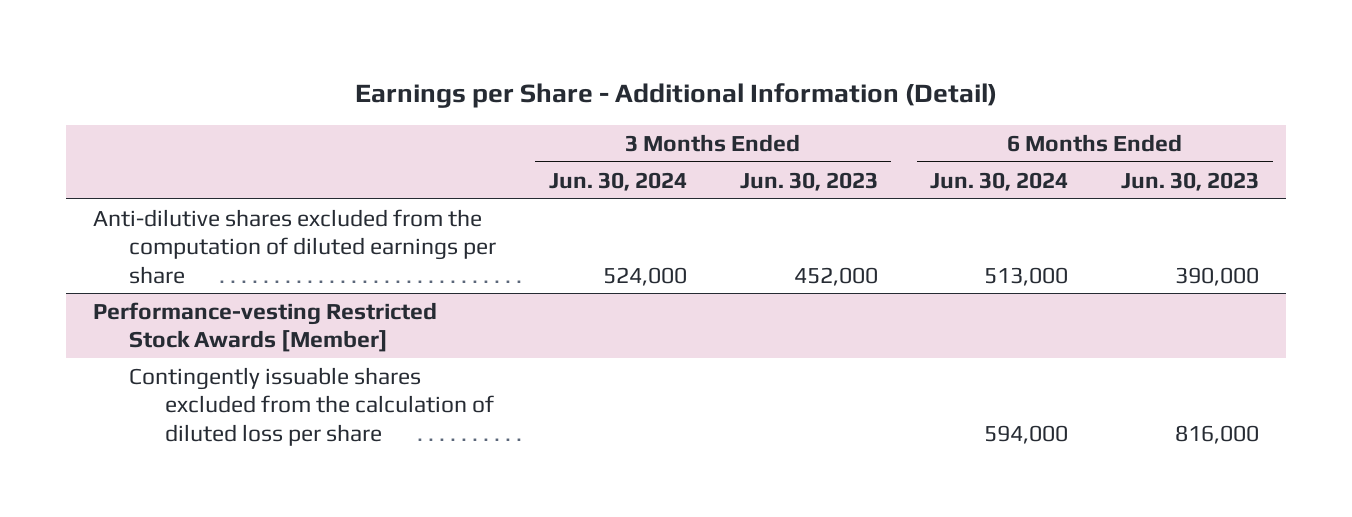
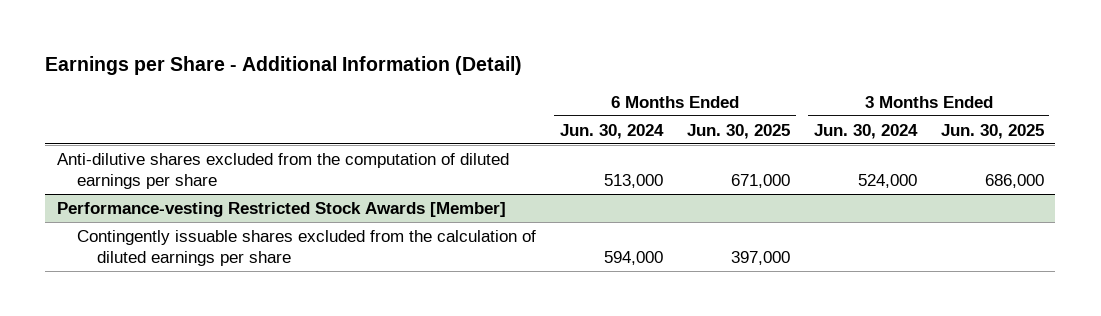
- | 3 Months Ended Jun. 30, 2024 | 3 Months Ended Jun. 30, 2023 | 6 Months Ended Jun. 30, 2024 | 6 Months Ended Jun. 30, 2023
+ | 6 Months Ended Jun. 30, 2024 | 6 Months Ended Jun. 30, 2025 | 3 Months Ended Jun. 30, 2024 | 3 Months Ended Jun. 30, 2025
@ Performance-vesting Restricted Stock Awards [Member]
- Contingently issuable shares excluded from the calculation of diluted loss per share | | | 594,000 | 816,000
+ Contingently issuable shares excluded from the calculation of diluted earnings per share | 594,000 | 397,000 | |

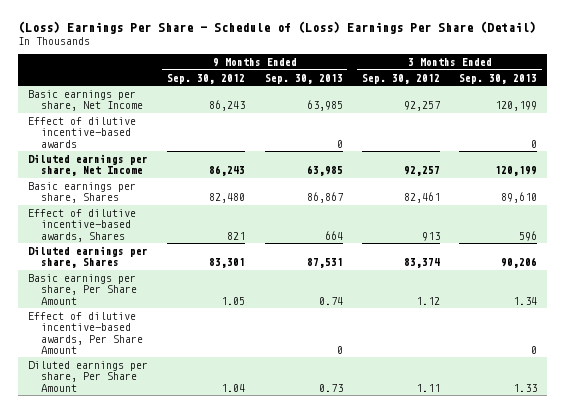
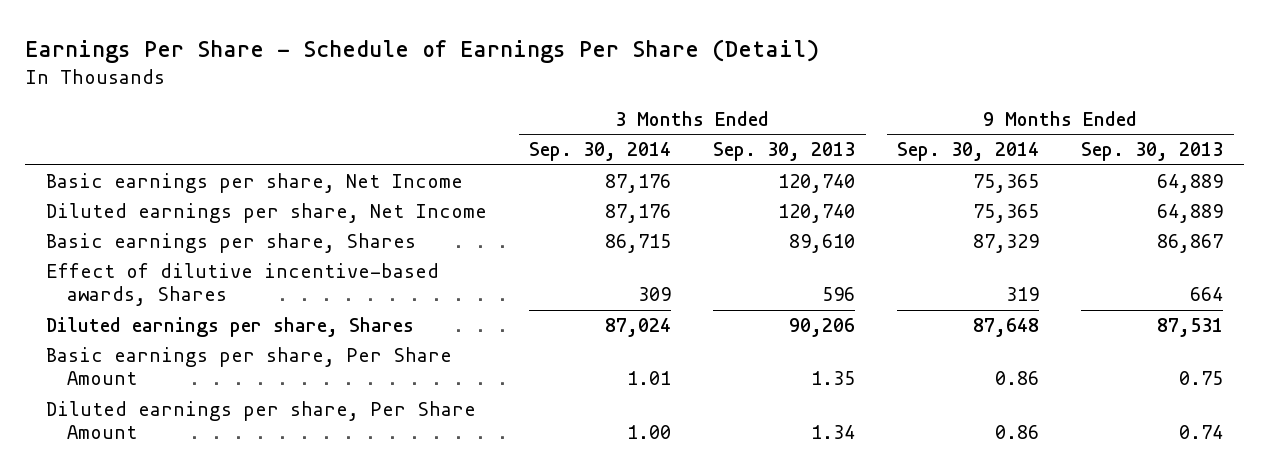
- (Loss) Earnings Per Share - Schedule of (Loss) Earnings Per Share (Detail)
+ Earnings Per Share - Schedule of Earnings Per Share (Detail)
- | 9 Months Ended Sep. 30, 2012 | 9 Months Ended Sep. 30, 2013 | 3 Months Ended Sep. 30, 2012 | 3 Months Ended Sep. 30, 2013
+ | 3 Months Ended Sep. 30, 2014 | 3 Months Ended Sep. 30, 2013 | 9 Months Ended Sep. 30, 2014 | 9 Months Ended Sep. 30, 2013
- Basic earnings per share, Net Income | 86,243 | 63,985 | 92,257 | 120,199
- Effect of dilutive incentive-based awards | | 0 | | 0
- Diluted earnings per share, Net Income | 86,243 | 63,985 | 92,257 | 120,199
+ Basic earnings per share, Net Income | 87,176 | 120,740 | 75,365 | 64,889
+ Diluted earnings per share, Net Income | 87,176 | 120,740 | 75,365 | 64,889
- Basic earnings per share, Per Share Amount | 1.05 | 0.74 | 1.12 | 1.34
- Effect of dilutive incentive-based awards, Per Share Amount | | 0 | | 0
- Diluted earnings per share, Per Share Amount | 1.04 | 0.73 | 1.11 | 1.33
+ Basic earnings per share, Per Share Amount | 1.01 | 1.35 | 0.86 | 0.75
+ Diluted earnings per share, Per Share Amount | 1.00 | 1.34 | 0.86 | 0.74

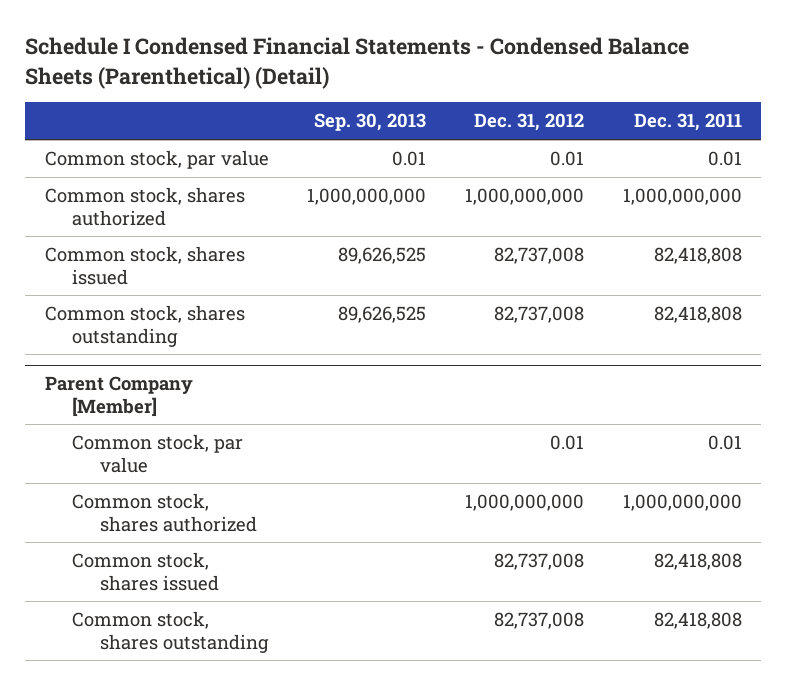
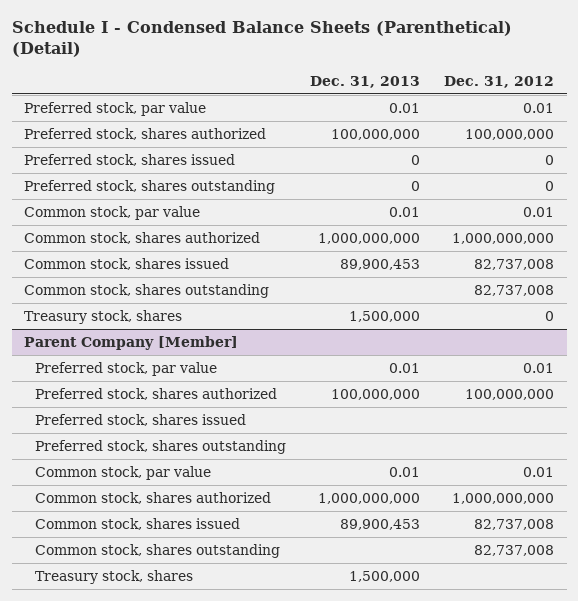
- Schedule I Condensed Financial Statements - Condensed Balance Sheets (Parenthetical) (Detail)
+ Schedule I - Condensed Balance Sheets (Parenthetical) (Detail)
- | Sep. 30, 2013 | Dec. 31, 2012 | Dec. 31, 2011
+ | Dec. 31, 2013 | Dec. 31, 2012
+ Preferred stock, par value | 0.01 | 0.01
+ Preferred stock, shares authorized | 100,000,000 | 100,000,000
+ Preferred stock, shares issued | 0 | 0
+ Preferred stock, shares outstanding | 0 | 0
+ Treasury stock, shares | 1,500,000 | 0
@ Parent Company [Member]
+ Preferred stock, par value | 0.01 | 0.01
+ Preferred stock, shares authorized | 100,000,000 | 100,000,000
+ Preferred stock, shares issued
+ Preferred stock, shares outstanding
+ Treasury stock, shares | 1,500,000 |

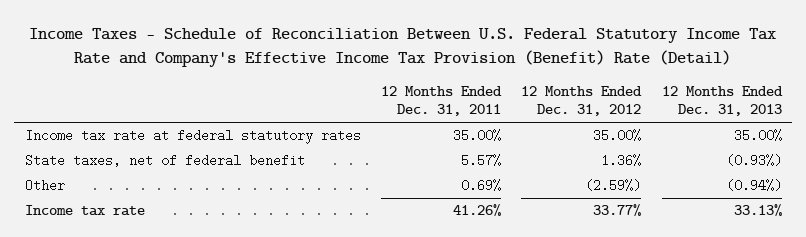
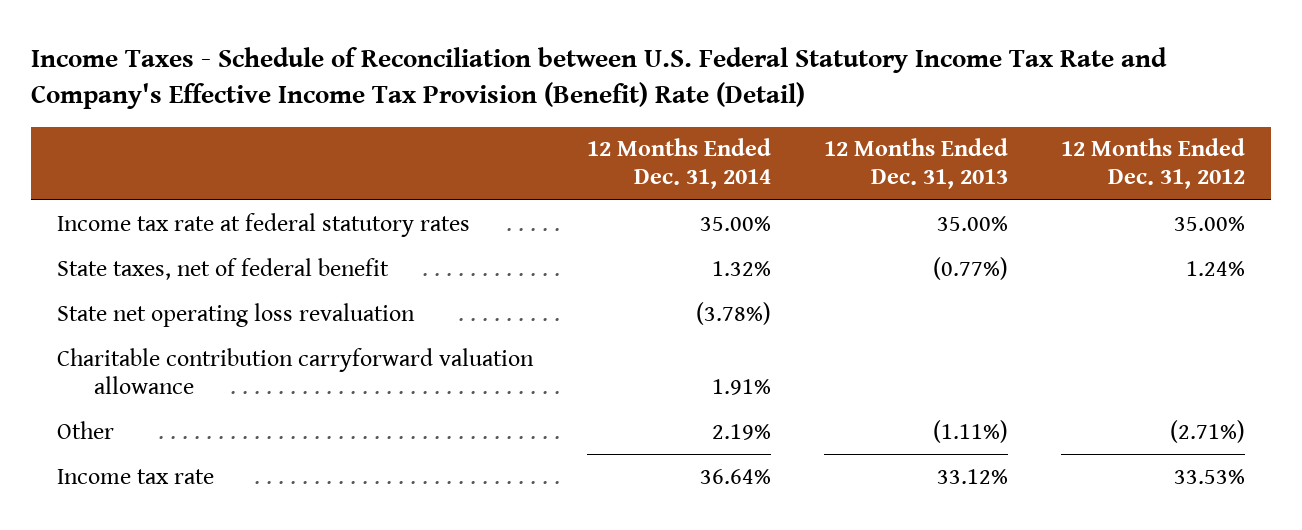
- Income Taxes - Schedule of Reconciliation Between U.S. Federal Statutory Income Tax Rate and Company's Effective Income Tax Provision (Benefit) Rate (Detail)
+ Income Taxes - Schedule of Reconciliation between U.S. Federal Statutory Income Tax Rate and Company's Effective Income Tax Provision (Benefit) Rate (Detail)
- | 12 Months Ended Dec. 31, 2011 | 12 Months Ended Dec. 31, 2012 | 12 Months Ended Dec. 31, 2013
+ | 12 Months Ended Dec. 31, 2014 | 12 Months Ended Dec. 31, 2013 | 12 Months Ended Dec. 31, 2012
- State taxes, net of federal benefit | 5.57% | 1.36% | (0.93%)
- Other | 0.69% | (2.59%) | (0.94%)
- Income tax rate | 41.26% | 33.77% | 33.13%
+ State taxes, net of federal benefit | 1.32% | (0.77%) | 1.24%
+ State net operating loss revaluation | (3.78%) | |
+ Charitable contribution carryforward valuation allowance | 1.91% | |
+ Other | 2.19% | (1.11%) | (2.71%)
+ Income tax rate | 36.64% | 33.12% | 33.53%

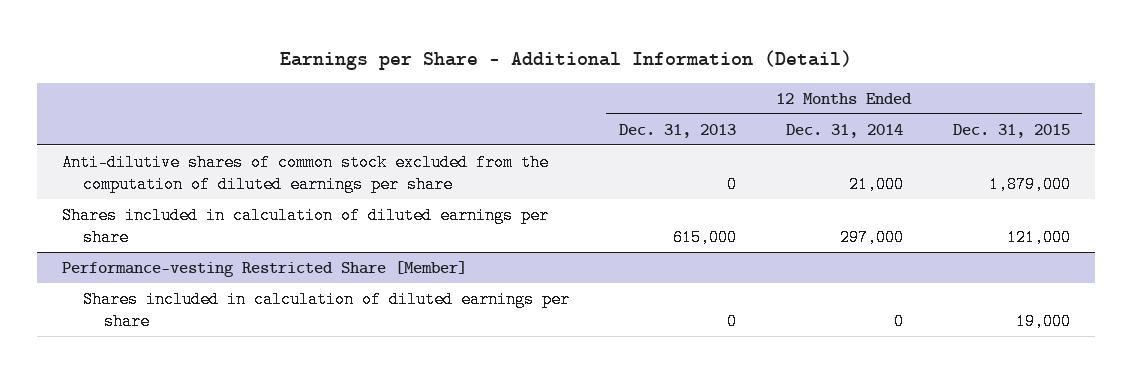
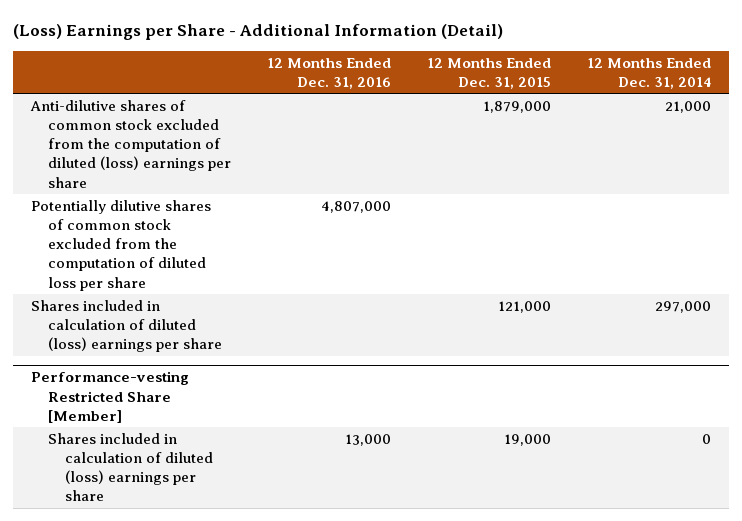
- Earnings per Share - Additional Information (Detail)
+ (Loss) Earnings per Share - Additional Information (Detail)
- | 12 Months Ended Dec. 31, 2013 | 12 Months Ended Dec. 31, 2014 | 12 Months Ended Dec. 31, 2015
+ | 12 Months Ended Dec. 31, 2016 | 12 Months Ended Dec. 31, 2015 | 12 Months Ended Dec. 31, 2014
- Anti-dilutive shares of common stock excluded from the computation of diluted earnings per share | 0 | 21,000 | 1,879,000
- Shares included in calculation of diluted earnings per share | 615,000 | 297,000 | 121,000
+ Anti-dilutive shares of common stock excluded from the computation of diluted (loss) earnings per share | | 1,879,000 | 21,000
+ Potentially dilutive shares of common stock excluded from the computation of diluted loss per share | 4,807,000 | |
+ Shares included in calculation of diluted (loss) earnings per share | | 121,000 | 297,000
@ Performance-vesting Restricted Share [Member]
- Shares included in calculation of diluted earnings per share | 0 | 0 | 19,000
+ Shares included in calculation of diluted (loss) earnings per share | 13,000 | 19,000 | 0

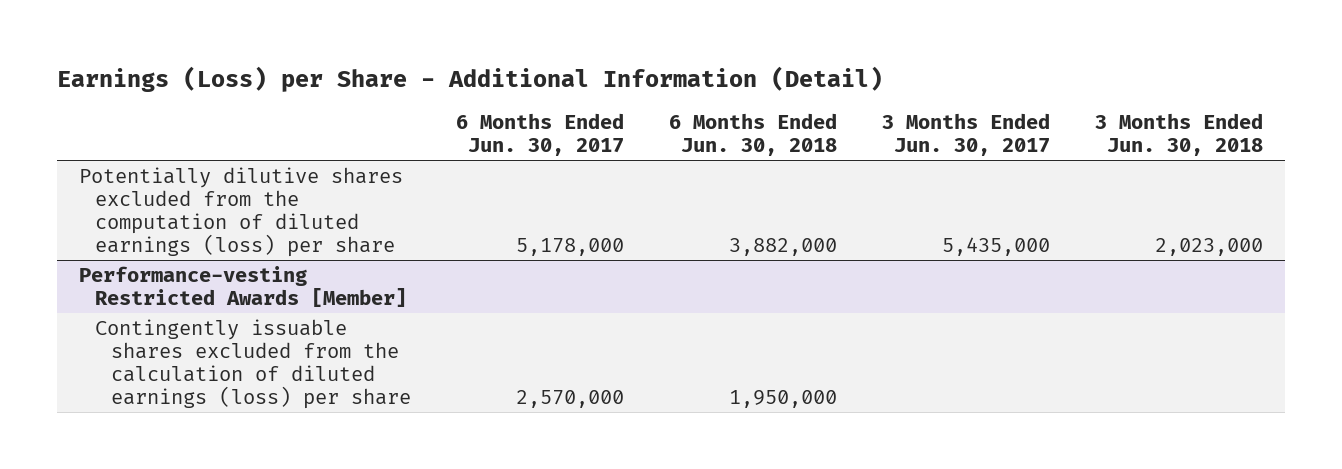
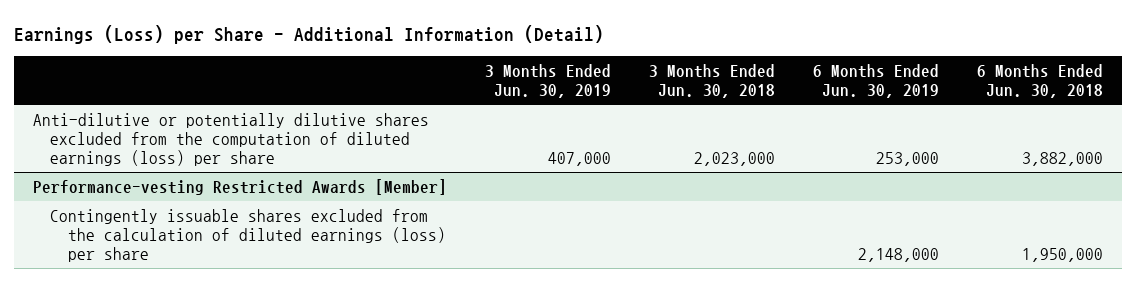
- | 6 Months Ended Jun. 30, 2017 | 6 Months Ended Jun. 30, 2018 | 3 Months Ended Jun. 30, 2017 | 3 Months Ended Jun. 30, 2018
+ | 3 Months Ended Jun. 30, 2019 | 3 Months Ended Jun. 30, 2018 | 6 Months Ended Jun. 30, 2019 | 6 Months Ended Jun. 30, 2018
- Potentially dilutive shares excluded from the computation of diluted earnings (loss) per share | 5,178,000 | 3,882,000 | 5,435,000 | 2,023,000
+ Anti-dilutive or potentially dilutive shares excluded from the computation of diluted earnings (loss) per share | 407,000 | 2,023,000 | 253,000 | 3,882,000

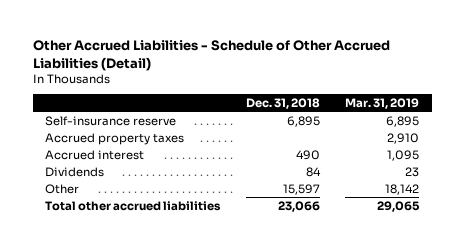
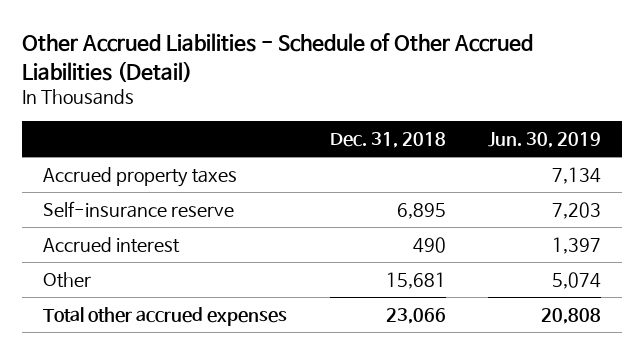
- | Dec. 31, 2018 | Mar. 31, 2019
+ | Dec. 31, 2018 | Jun. 30, 2019
moved down: Self-insurance reserve | 6,895 | 7,203
- Dividends | 84 | 23
- Other | 15,597 | 18,142
- Total other accrued liabilities | 23,066 | 29,065
+ Other | 15,681 | 5,074
+ Total other accrued expenses | 23,066 | 20,808

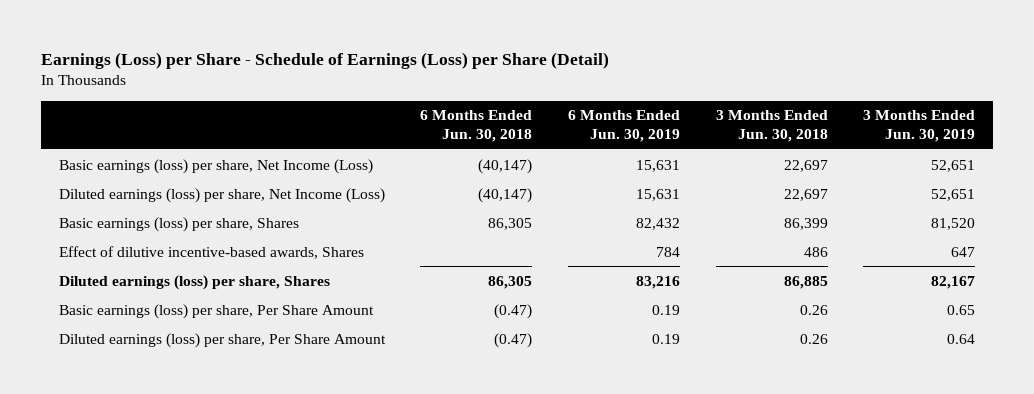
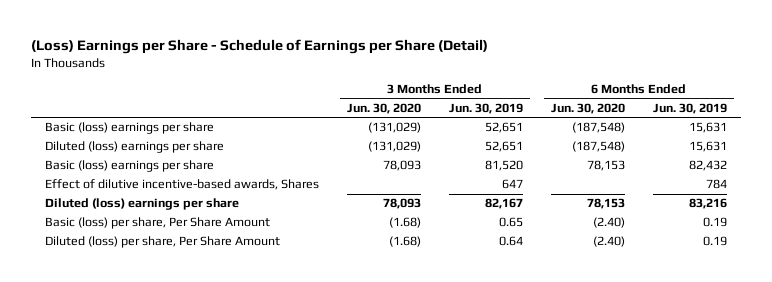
- Earnings (Loss) per Share - Schedule of Earnings (Loss) per Share (Detail)
+ (Loss) Earnings per Share - Schedule of Earnings per Share (Detail)
- | 6 Months Ended Jun. 30, 2018 | 6 Months Ended Jun. 30, 2019 | 3 Months Ended Jun. 30, 2018 | 3 Months Ended Jun. 30, 2019
+ | 3 Months Ended Jun. 30, 2020 | 3 Months Ended Jun. 30, 2019 | 6 Months Ended Jun. 30, 2020 | 6 Months Ended Jun. 30, 2019
- Basic earnings (loss) per share, Net Income (Loss) | (40,147) | 15,631 | 22,697 | 52,651
- Diluted earnings (loss) per share, Net Income (Loss) | (40,147) | 15,631 | 22,697 | 52,651
- Basic earnings (loss) per share, Shares | 86,305 | 82,432 | 86,399 | 81,520
+ Basic (loss) earnings per share | (131,029) | 52,651 | (187,548) | 15,631
+ Diluted (loss) earnings per share | (131,029) | 52,651 | (187,548) | 15,631
+ Basic (loss) earnings per share | 78,093 | 81,520 | 78,153 | 82,432
- Diluted earnings (loss) per share, Shares | 86,305 | 83,216 | 86,885 | 82,167
- Basic earnings (loss) per share, Per Share Amount | (0.47) | 0.19 | 0.26 | 0.65
- Diluted earnings (loss) per share, Per Share Amount | (0.47) | 0.19 | 0.26 | 0.64
+ Diluted (loss) earnings per share | 78,093 | 82,167 | 78,153 | 83,216
+ Basic (loss) per share, Per Share Amount | (1.68) | 0.65 | (2.40) | 0.19
+ Diluted (loss) per share, Per Share Amount | (1.68) | 0.64 | (2.40) | 0.19

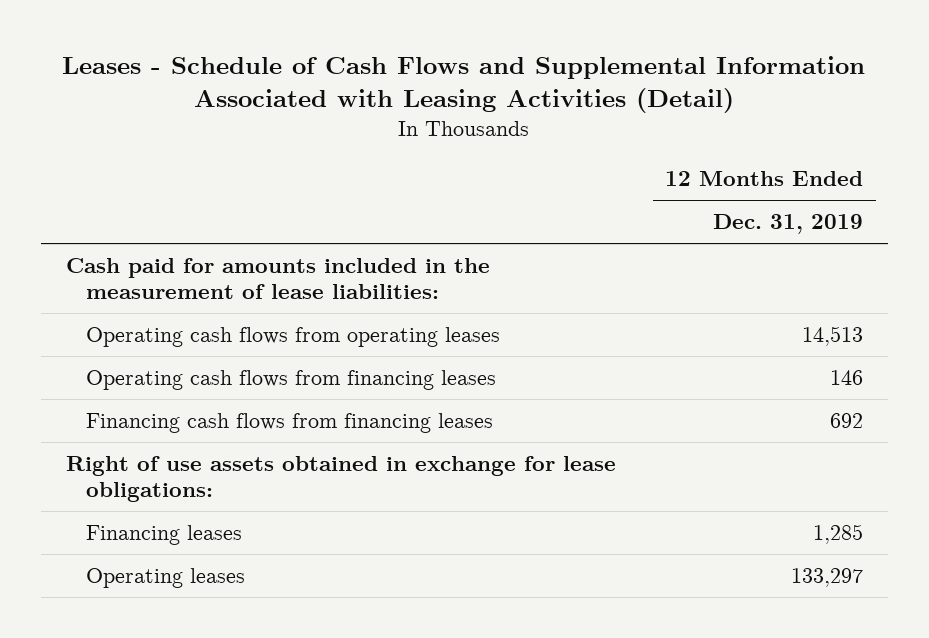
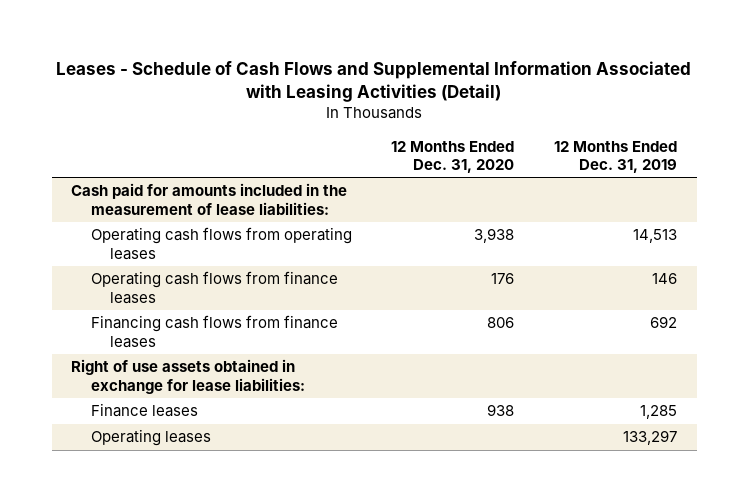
- | 12 Months Ended Dec. 31, 2019
+ | 12 Months Ended Dec. 31, 2020 | 12 Months Ended Dec. 31, 2019
- Operating cash flows from financing leases | 146
- Financing cash flows from financing leases | 692
- Right of use assets obtained in exchange for lease obligations:
- Financing leases | 1,285
+ Operating cash flows from finance leases | 176 | 146
+ Financing cash flows from finance leases | 806 | 692
+ Right of use assets obtained in exchange for lease liabilities:
+ Finance leases | 938 | 1,285

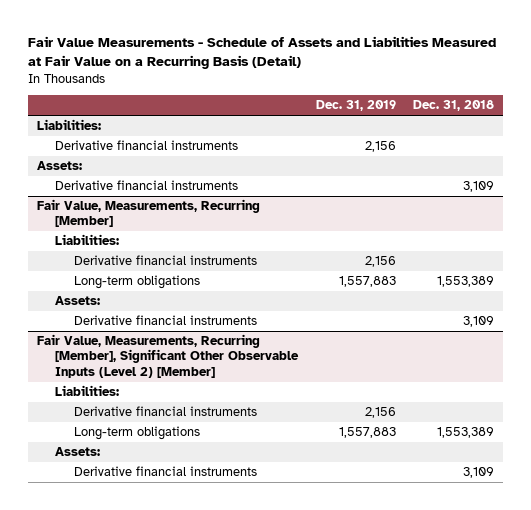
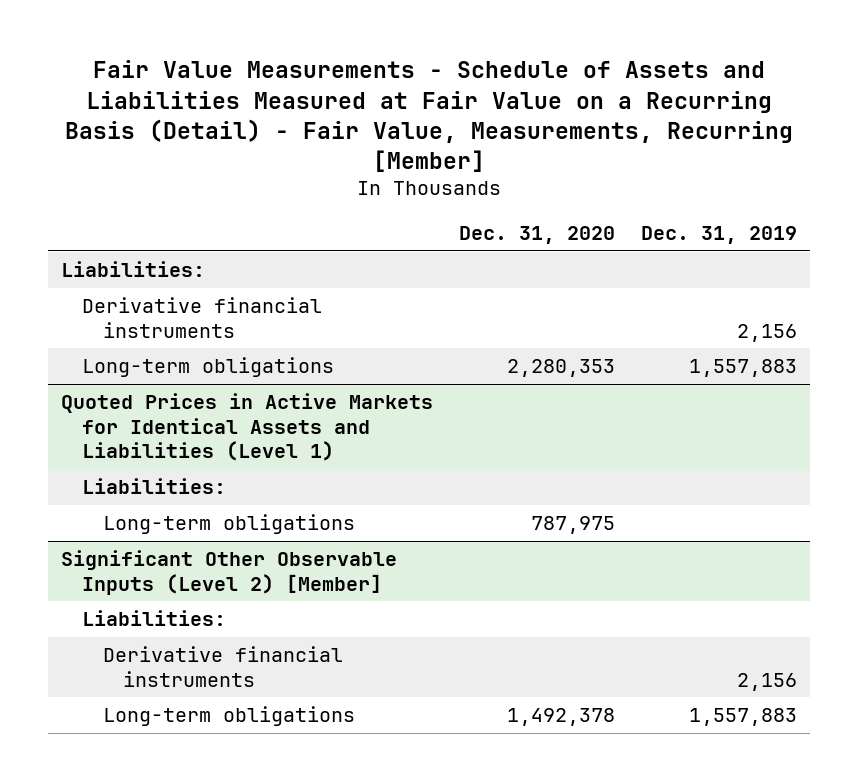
- Fair Value Measurements - Schedule of Assets and Liabilities Measured at Fair Value on a Recurring Basis (Detail)
+ Fair Value Measurements - Schedule of Assets and Liabilities Measured at Fair Value on a Recurring Basis (Detail) - Fair Value, Measurements, Recurring [Member]
- | Dec. 31, 2019 | Dec. 31, 2018
+ | Dec. 31, 2020 | Dec. 31, 2019
- Assets:
- Derivative financial instruments | | 3,109
- Fair Value, Measurements, Recurring [Member]
- Liabilities:
- Derivative financial instruments | 2,156 |
- Assets:
- Derivative financial instruments | | 3,109
- Fair Value, Measurements, Recurring [Member], Significant Other Observable Inputs (Level 2) [Member]
+ Quoted Prices in Active Markets for Identical Assets and Liabilities (Level 1)
+ Long-term obligations | 787,975 |
+ Significant Other Observable Inputs (Level 2) [Member]
+ Liabilities:
- Assets:
- Derivative financial instruments | | 3,109

